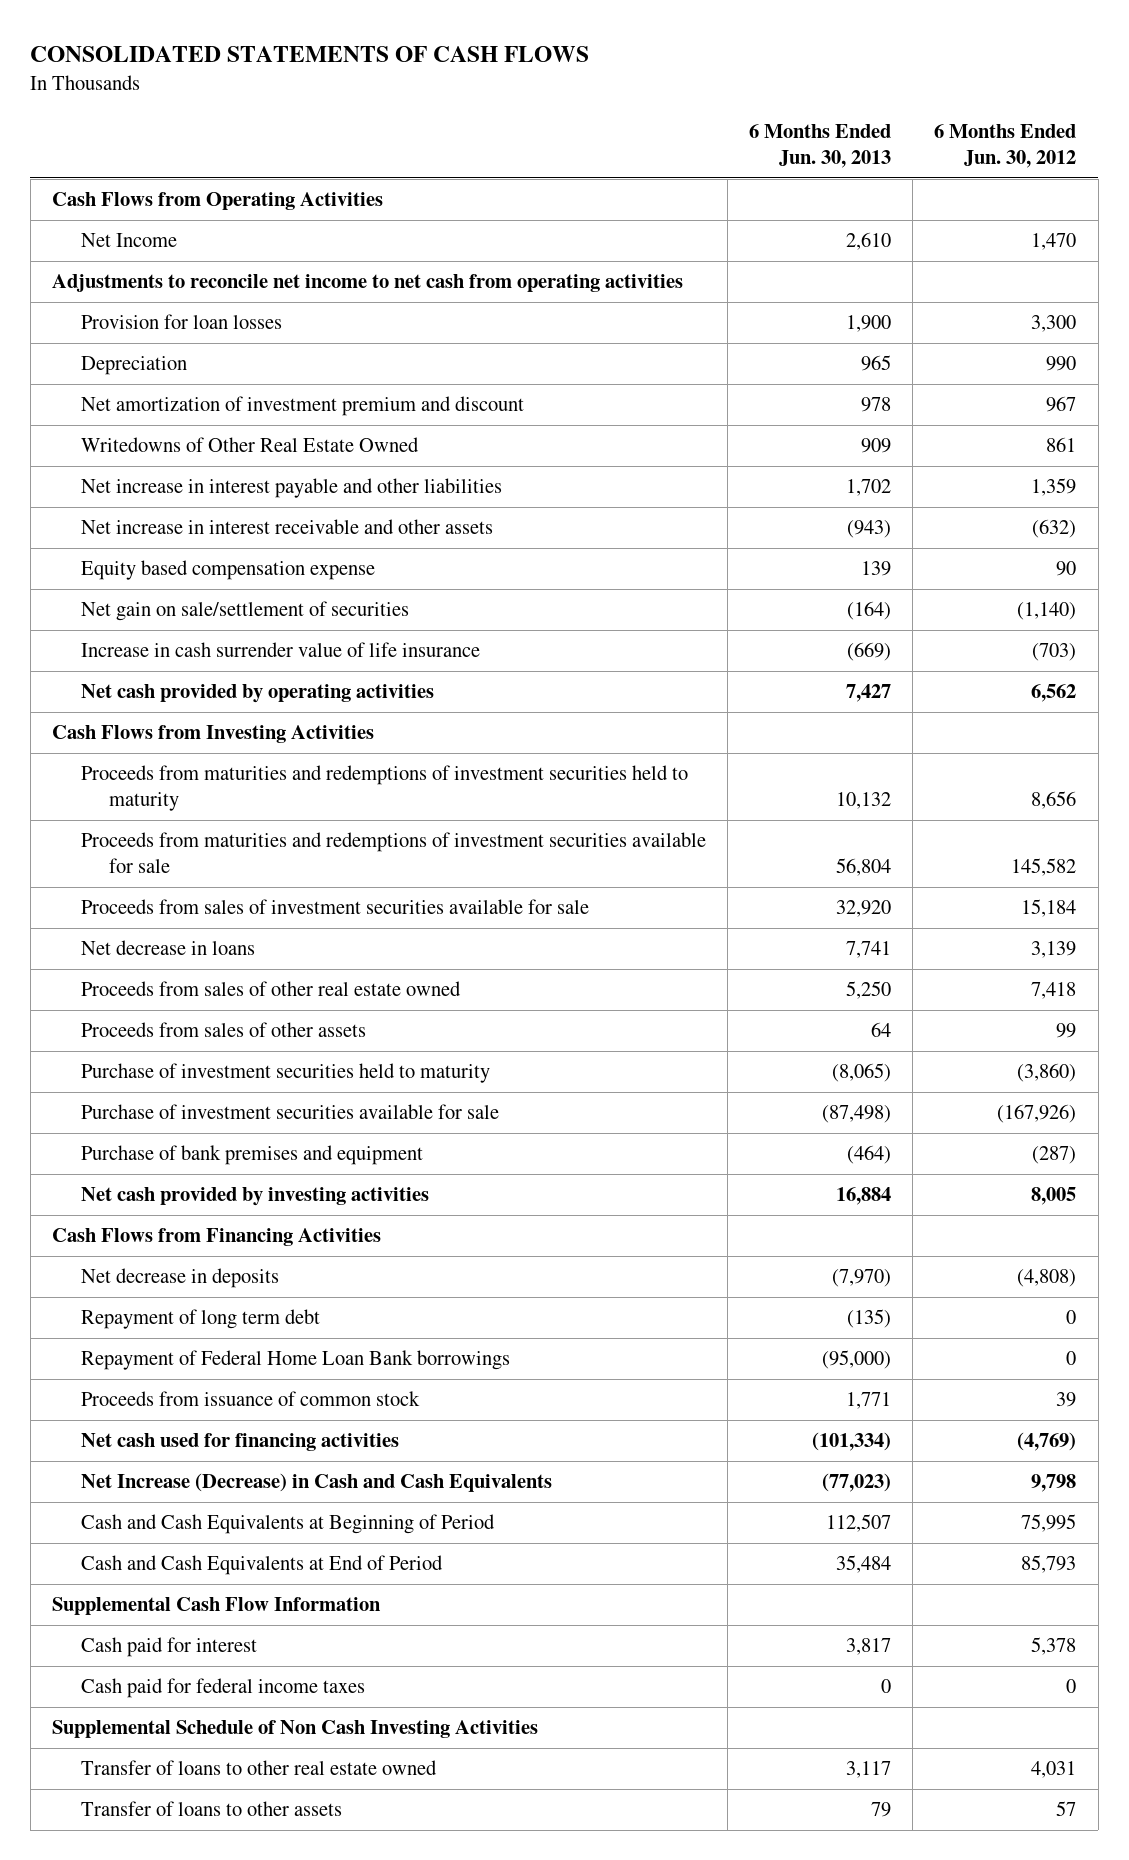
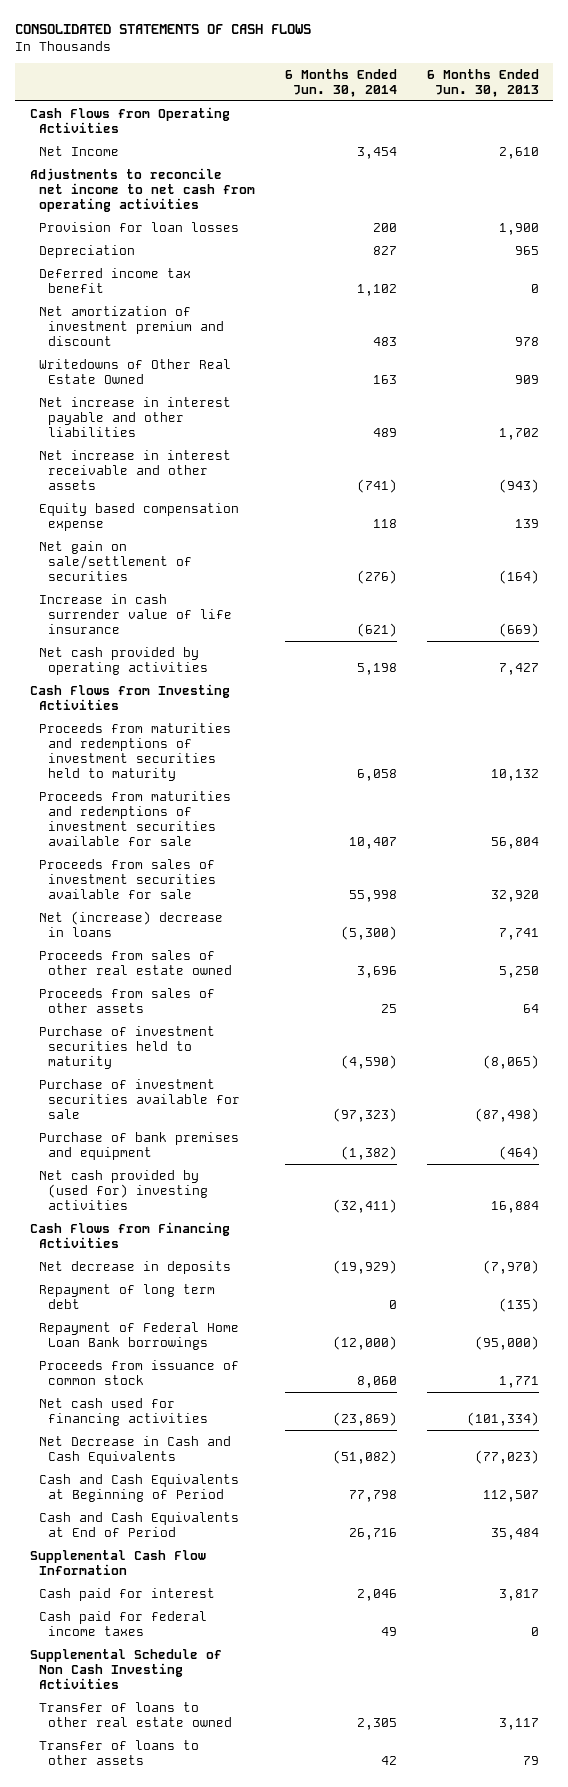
- | 6 Months Ended Jun. 30, 2013 | 6 Months Ended Jun. 30, 2012
+ | 6 Months Ended Jun. 30, 2014 | 6 Months Ended Jun. 30, 2013
+ Deferred income tax benefit | 1,102 | 0
- Net decrease in loans | 7,741 | 3,139
+ Net (increase) decrease in loans | (5,300) | 7,741
- Net cash provided by investing activities | 16,884 | 8,005
+ Net cash provided by (used for) investing activities | (32,411) | 16,884
- Net Increase (Decrease) in Cash and Cash Equivalents | (77,023) | 9,798
+ Net Decrease in Cash and Cash Equivalents | (51,082) | (77,023)

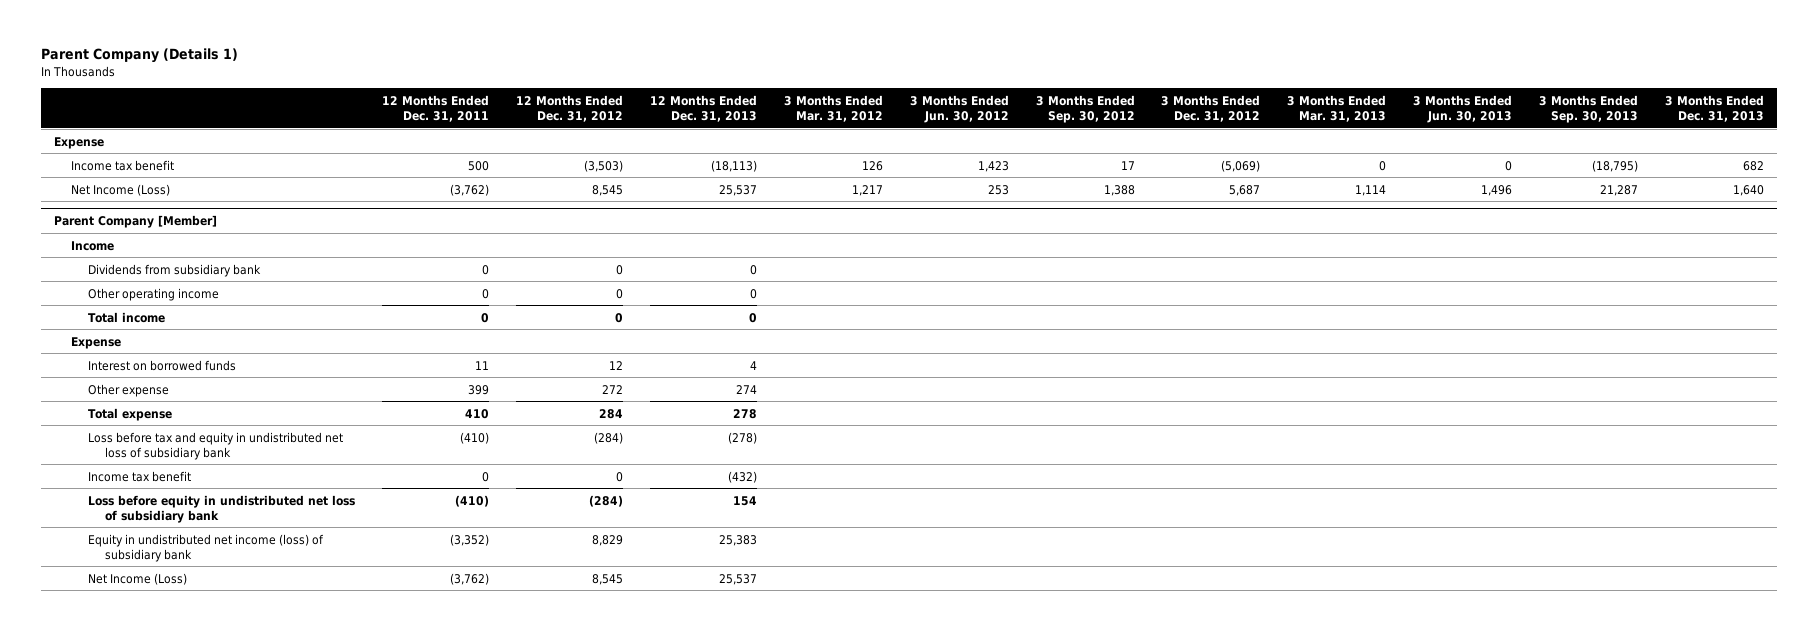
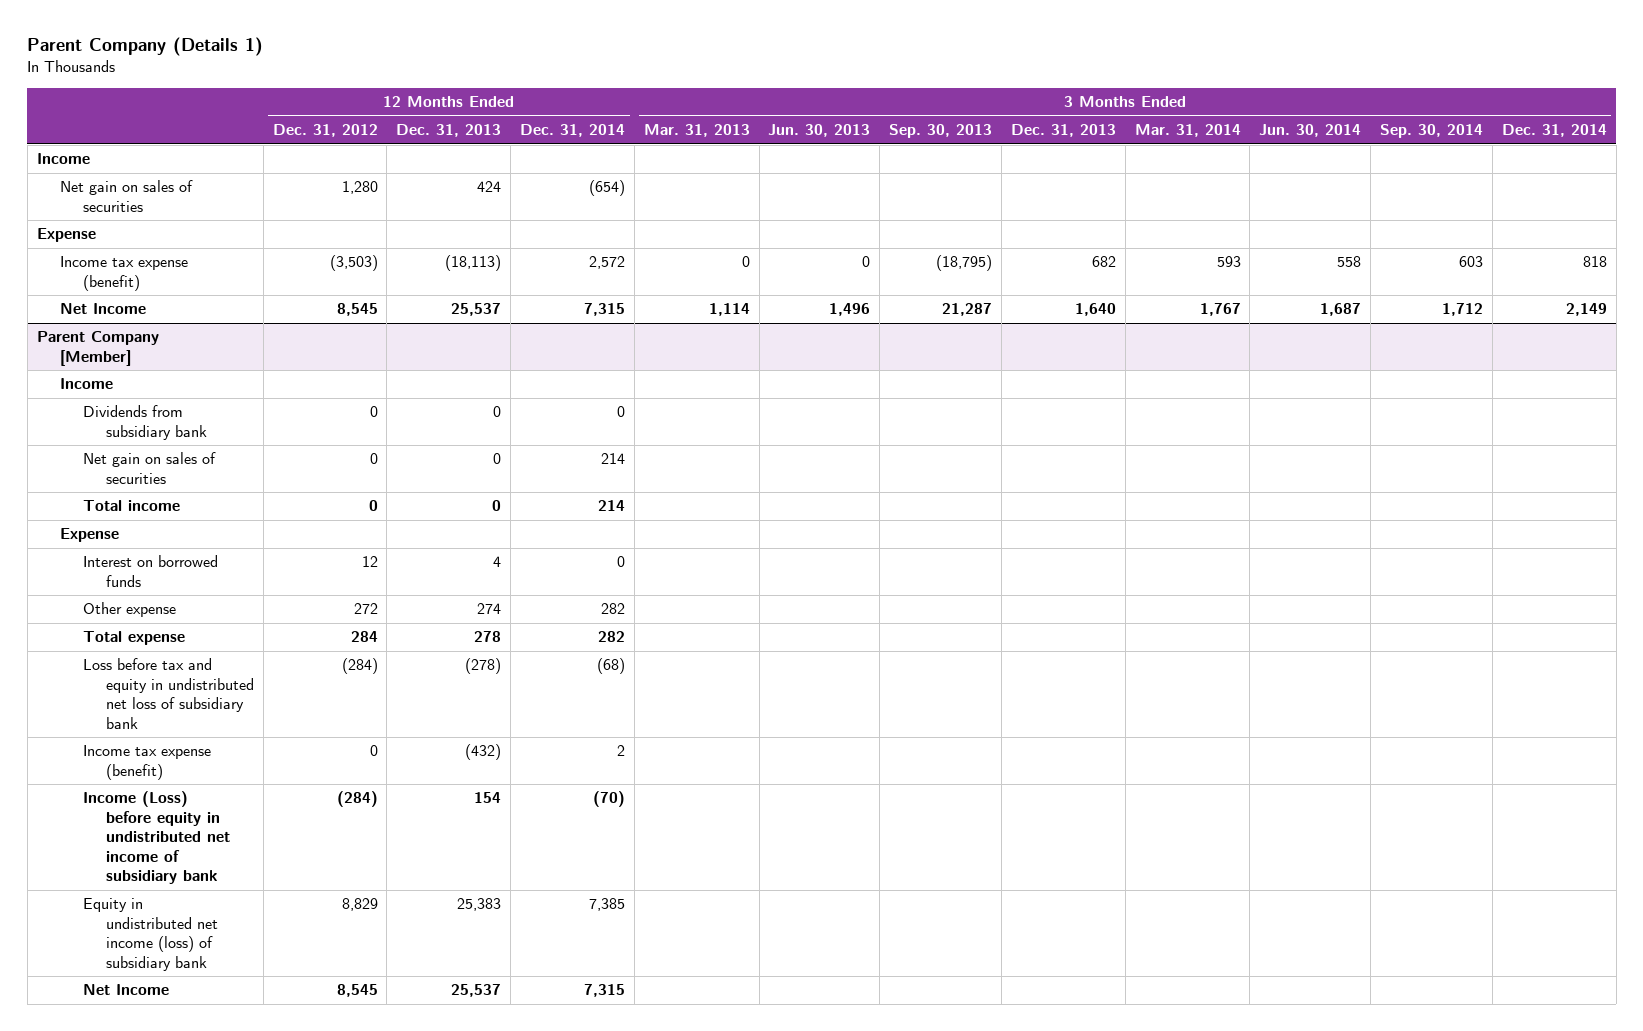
- | 12 Months Ended Dec. 31, 2011 | 12 Months Ended Dec. 31, 2012 | 12 Months Ended Dec. 31, 2013 | 3 Months Ended Mar. 31, 2012 | 3 Months Ended Jun. 30, 2012 | 3 Months Ended Sep. 30, 2012 | 3 Months Ended Dec. 31, 2012 | 3 Months Ended Mar. 31, 2013 | 3 Months Ended Jun. 30, 2013 | 3 Months Ended Sep. 30, 2013 | 3 Months Ended Dec. 31, 2013
+ | 12 Months Ended Dec. 31, 2012 | 12 Months Ended Dec. 31, 2013 | 12 Months Ended Dec. 31, 2014 | 3 Months Ended Mar. 31, 2013 | 3 Months Ended Jun. 30, 2013 | 3 Months Ended Sep. 30, 2013 | 3 Months Ended Dec. 31, 2013 | 3 Months Ended Mar. 31, 2014 | 3 Months Ended Jun. 30, 2014 | 3 Months Ended Sep. 30, 2014 | 3 Months Ended Dec. 31, 2014
+ Income
+ Net gain on sales of securities | 1,280 | 424 | (654) | | | | | | | |
- Income tax benefit | 500 | (3,503) | (18,113) | 126 | 1,423 | 17 | (5,069) | 0 | 0 | (18,795) | 682
- Net Income (Loss) | (3,762) | 8,545 | 25,537 | 1,217 | 253 | 1,388 | 5,687 | 1,114 | 1,496 | 21,287 | 1,640
+ Income tax expense (benefit) | (3,503) | (18,113) | 2,572 | 0 | 0 | (18,795) | 682 | 593 | 558 | 603 | 818
+ Net Income | 8,545 | 25,537 | 7,315 | 1,114 | 1,496 | 21,287 | 1,640 | 1,767 | 1,687 | 1,712 | 2,149
@ Parent Company [Member]
- Other operating income | 0 | 0 | 0 | | | | | | | |
+ Net gain on sales of securities | 0 | 0 | 214 | | | | | | | |
- Income tax benefit | 0 | 0 | (432) | | | | | | | |
- Loss before equity in undistributed net loss of subsidiary bank | (410) | (284) | 154 | | | | | | | |
+ Income tax expense (benefit) | 0 | (432) | 2 | | | | | | | |
+ Income (Loss) before equity in undistributed net income of subsidiary bank | (284) | 154 | (70) | | | | | | | |
- Net Income (Loss) | (3,762) | 8,545 | 25,537 | | | | | | | |
+ Net Income | 8,545 | 25,537 | 7,315 | | | | | | | |

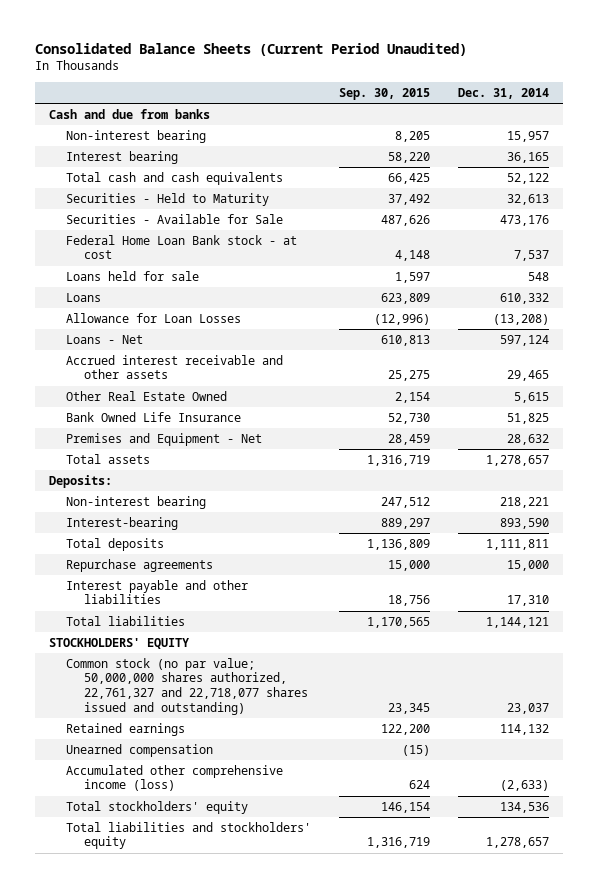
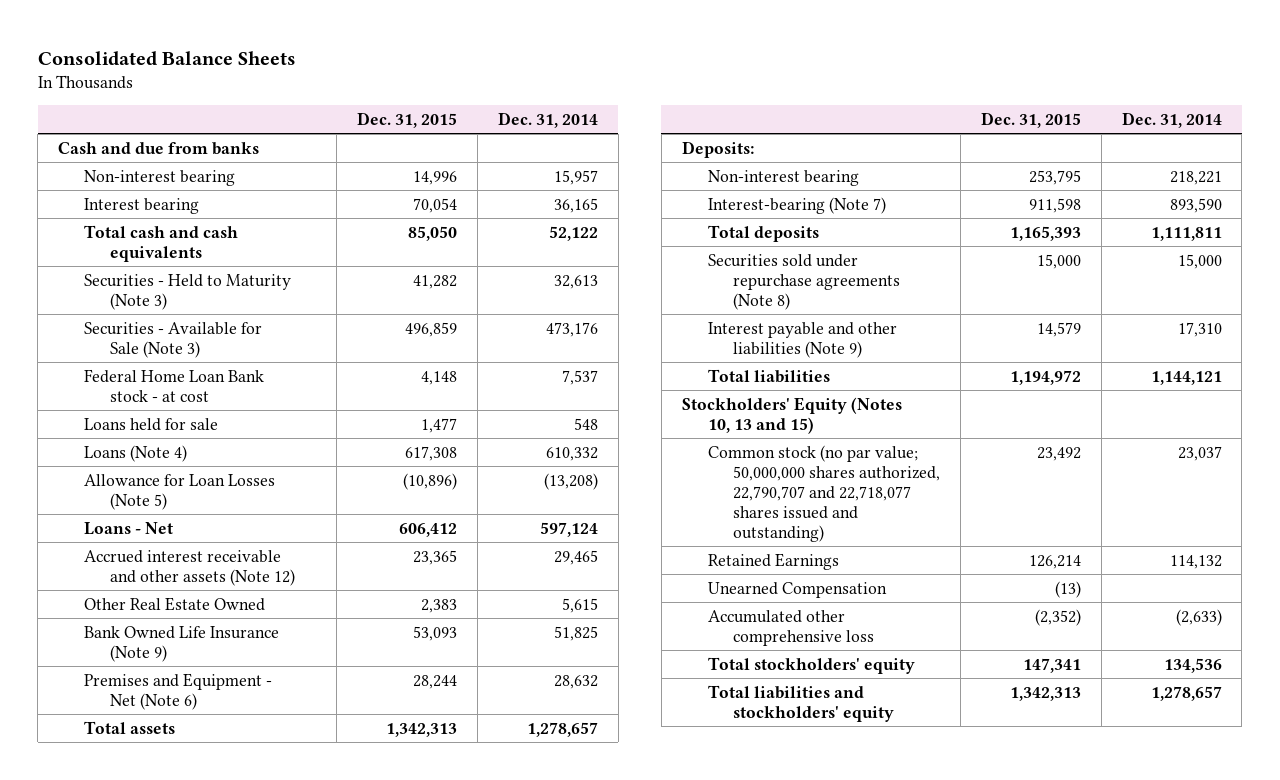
- Consolidated Balance Sheets (Current Period Unaudited)
+ Consolidated Balance Sheets
- | Sep. 30, 2015 | Dec. 31, 2014
+ | Dec. 31, 2015 | Dec. 31, 2014
- Securities - Held to Maturity | 37,492 | 32,613
- Securities - Available for Sale | 487,626 | 473,176
+ Securities - Held to Maturity (Note 3) | 41,282 | 32,613
+ Securities - Available for Sale (Note 3) | 496,859 | 473,176
- Loans | 623,809 | 610,332
- Allowance for Loan Losses | (12,996) | (13,208)
+ Loans (Note 4) | 617,308 | 610,332
+ Allowance for Loan Losses (Note 5) | (10,896) | (13,208)
- Accrued interest receivable and other assets | 25,275 | 29,465
+ Accrued interest receivable and other assets (Note 12) | 23,365 | 29,465
- Bank Owned Life Insurance | 52,730 | 51,825
- Premises and Equipment - Net | 28,459 | 28,632
+ Bank Owned Life Insurance (Note 9) | 53,093 | 51,825
+ Premises and Equipment - Net (Note 6) | 28,244 | 28,632
- Interest-bearing | 889,297 | 893,590
+ Interest-bearing (Note 7) | 911,598 | 893,590
- Repurchase agreements | 15,000 | 15,000
- Interest payable and other liabilities | 18,756 | 17,310
+ Securities sold under repurchase agreements (Note 8) | 15,000 | 15,000
+ Interest payable and other liabilities (Note 9) | 14,579 | 17,310
- STOCKHOLDERS' EQUITY
- Common stock (no par value; 50,000,000 shares authorized, 22,761,327 and 22,718,077 shares issued and outstanding) | 23,345 | 23,037
- Retained earnings | 122,200 | 114,132
- Unearned compensation | (15) |
- Accumulated other comprehensive income (loss) | 624 | (2,633)
+ Stockholders' Equity (Notes 10, 13 and 15)
+ Common stock (no par value; 50,000,000 shares authorized, 22,790,707 and 22,718,077 shares issued and outstanding) | 23,492 | 23,037
+ Retained Earnings | 126,214 | 114,132
+ Unearned Compensation | (13) |
+ Accumulated other comprehensive loss | (2,352) | (2,633)

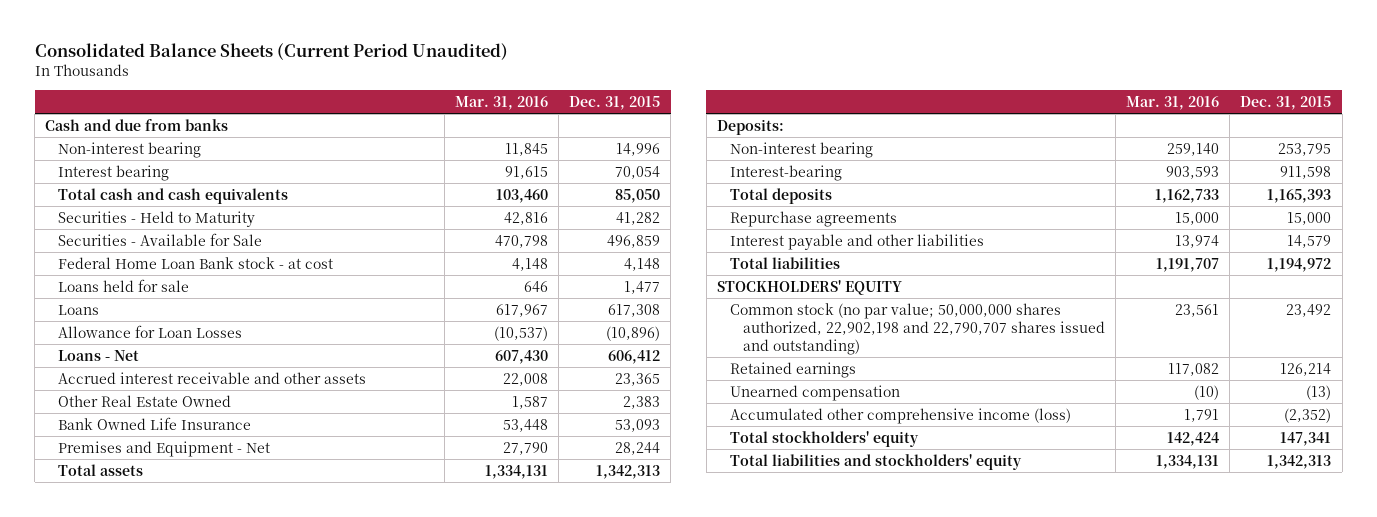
- Consolidated Balance Sheets
+ Consolidated Balance Sheets (Current Period Unaudited)
- | Dec. 31, 2015 | Dec. 31, 2014
+ | Mar. 31, 2016 | Dec. 31, 2015
- Securities - Held to Maturity (Note 3) | 41,282 | 32,613
- Securities - Available for Sale (Note 3) | 496,859 | 473,176
+ Securities - Held to Maturity | 42,816 | 41,282
+ Securities - Available for Sale | 470,798 | 496,859
- Loans (Note 4) | 617,308 | 610,332
- Allowance for Loan Losses (Note 5) | (10,896) | (13,208)
+ Loans | 617,967 | 617,308
+ Allowance for Loan Losses | (10,537) | (10,896)
- Accrued interest receivable and other assets (Note 12) | 23,365 | 29,465
+ Accrued interest receivable and other assets | 22,008 | 23,365
- Bank Owned Life Insurance (Note 9) | 53,093 | 51,825
- Premises and Equipment - Net (Note 6) | 28,244 | 28,632
+ Bank Owned Life Insurance | 53,448 | 53,093
+ Premises and Equipment - Net | 27,790 | 28,244
- Interest-bearing (Note 7) | 911,598 | 893,590
+ Interest-bearing | 903,593 | 911,598
- Securities sold under repurchase agreements (Note 8) | 15,000 | 15,000
- Interest payable and other liabilities (Note 9) | 14,579 | 17,310
+ Repurchase agreements | 15,000 | 15,000
+ Interest payable and other liabilities | 13,974 | 14,579
- Stockholders' Equity (Notes 10, 13 and 15)
- Common stock (no par value; 50,000,000 shares authorized, 22,790,707 and 22,718,077 shares issued and outstanding) | 23,492 | 23,037
- Retained Earnings | 126,214 | 114,132
- Unearned Compensation | (13) |
- Accumulated other comprehensive loss | (2,352) | (2,633)
+ STOCKHOLDERS' EQUITY
+ Common stock (no par value; 50,000,000 shares authorized, 22,902,198 and 22,790,707 shares issued and outstanding) | 23,561 | 23,492
+ Retained earnings | 117,082 | 126,214
+ Unearned compensation | (10) | (13)
+ Accumulated other comprehensive income (loss) | 1,791 | (2,352)

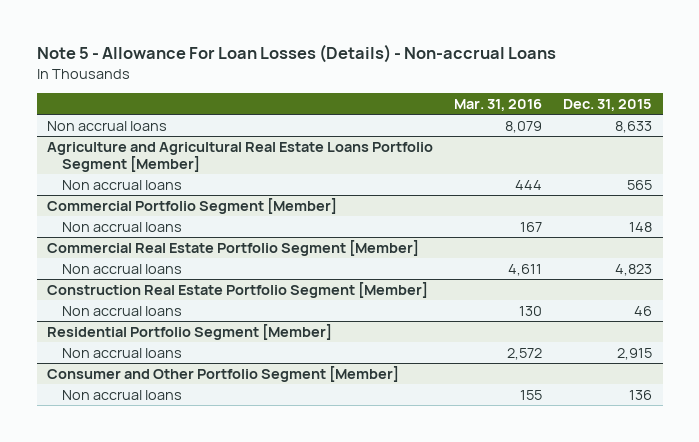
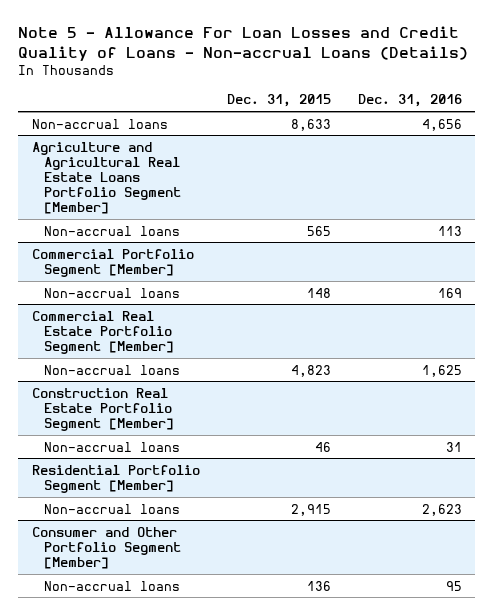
- Note 5 - Allowance For Loan Losses (Details) - Non-accrual Loans
+ Note 5 - Allowance For Loan Losses and Credit Quality of Loans - Non-accrual Loans (Details)
- | Mar. 31, 2016 | Dec. 31, 2015
+ | Dec. 31, 2015 | Dec. 31, 2016
- Non accrual loans | 8,079 | 8,633
+ Non-accrual loans | 8,633 | 4,656
@ Agriculture and Agricultural Real Estate Loans Portfolio Segment [Member]
- Non accrual loans | 444 | 565
+ Non-accrual loans | 565 | 113
@ Commercial Portfolio Segment [Member]
- Non accrual loans | 167 | 148
+ Non-accrual loans | 148 | 169
@ Commercial Real Estate Portfolio Segment [Member]
- Non accrual loans | 4,611 | 4,823
+ Non-accrual loans | 4,823 | 1,625
@ Construction Real Estate Portfolio Segment [Member]
- Non accrual loans | 130 | 46
+ Non-accrual loans | 46 | 31
@ Residential Portfolio Segment [Member]
- Non accrual loans | 2,572 | 2,915
+ Non-accrual loans | 2,915 | 2,623
@ Consumer and Other Portfolio Segment [Member]
- Non accrual loans | 155 | 136
+ Non-accrual loans | 136 | 95

